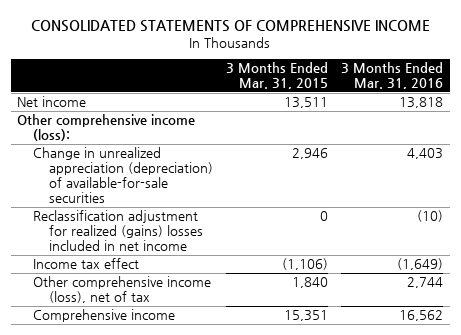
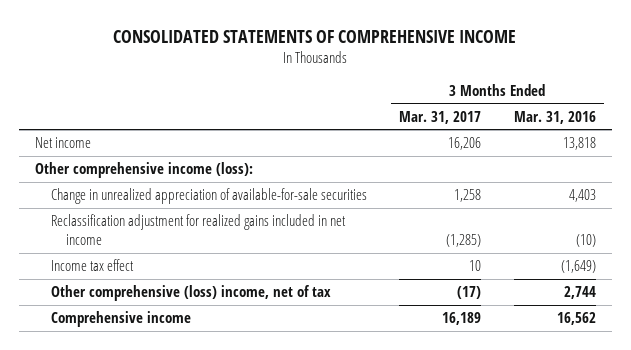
- | 3 Months Ended Mar. 31, 2015 | 3 Months Ended Mar. 31, 2016
+ | 3 Months Ended Mar. 31, 2017 | 3 Months Ended Mar. 31, 2016
- Change in unrealized appreciation (depreciation) of available-for-sale securities | 2,946 | 4,403
- Reclassification adjustment for realized (gains) losses included in net income | 0 | (10)
+ Change in unrealized appreciation of available-for-sale securities | 1,258 | 4,403
+ Reclassification adjustment for realized gains included in net income | (1,285) | (10)
- Other comprehensive income (loss), net of tax | 1,840 | 2,744
+ Other comprehensive (loss) income, net of tax | (17) | 2,744

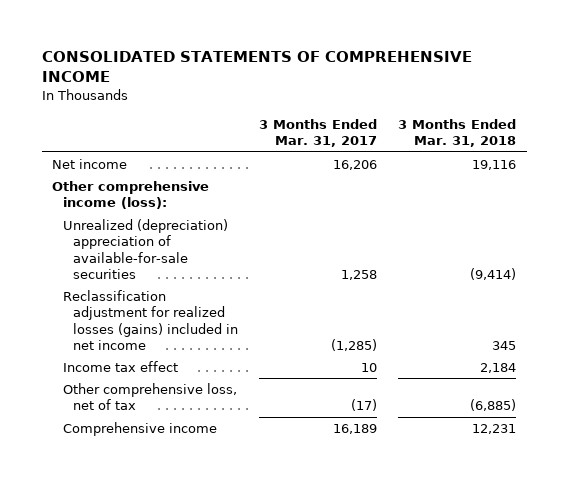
- | 3 Months Ended Mar. 31, 2017 | 3 Months Ended Mar. 31, 2016
+ | 3 Months Ended Mar. 31, 2017 | 3 Months Ended Mar. 31, 2018
- Change in unrealized appreciation of available-for-sale securities | 1,258 | 4,403
- Reclassification adjustment for realized gains included in net income | (1,285) | (10)
+ Unrealized (depreciation) appreciation of available-for-sale securities | 1,258 | (9,414)
+ Reclassification adjustment for realized losses (gains) included in net income | (1,285) | 345
- Other comprehensive (loss) income, net of tax | (17) | 2,744
+ Other comprehensive loss, net of tax | (17) | (6,885)

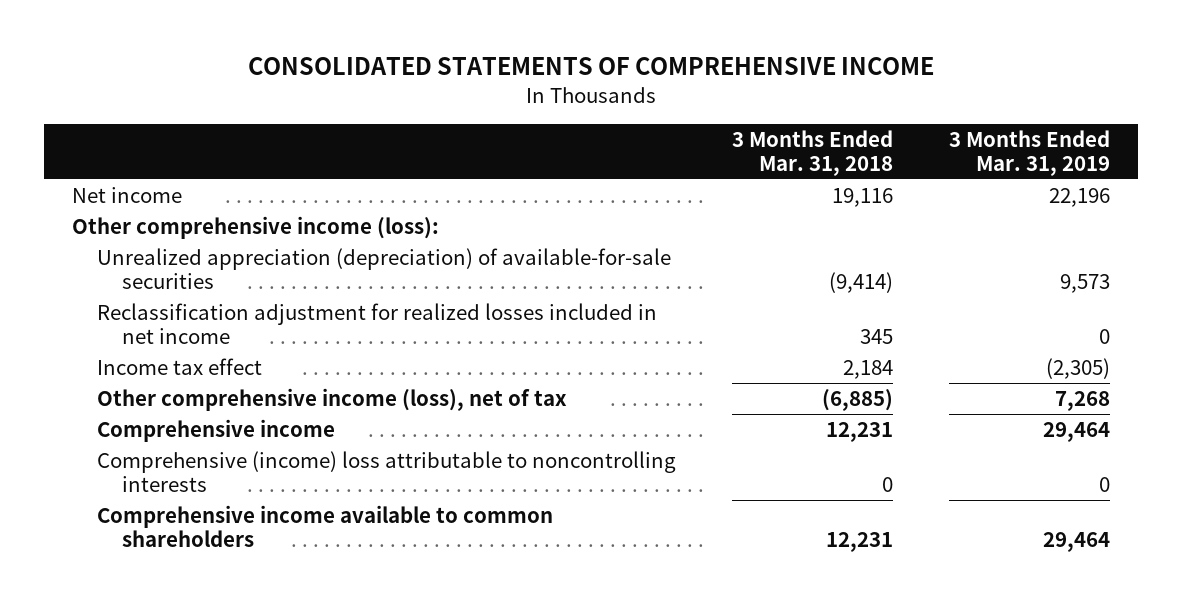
- | 3 Months Ended Mar. 31, 2017 | 3 Months Ended Mar. 31, 2018
+ | 3 Months Ended Mar. 31, 2018 | 3 Months Ended Mar. 31, 2019
- Unrealized (depreciation) appreciation of available-for-sale securities | 1,258 | (9,414)
- Reclassification adjustment for realized losses (gains) included in net income | (1,285) | 345
+ Unrealized appreciation (depreciation) of available-for-sale securities | (9,414) | 9,573
+ Reclassification adjustment for realized losses included in net income | 345 | 0
- Other comprehensive loss, net of tax | (17) | (6,885)
+ Other comprehensive income (loss), net of tax | (6,885) | 7,268
+ Comprehensive (income) loss attributable to noncontrolling interests | 0 | 0
+ Comprehensive income available to common shareholders | 12,231 | 29,464

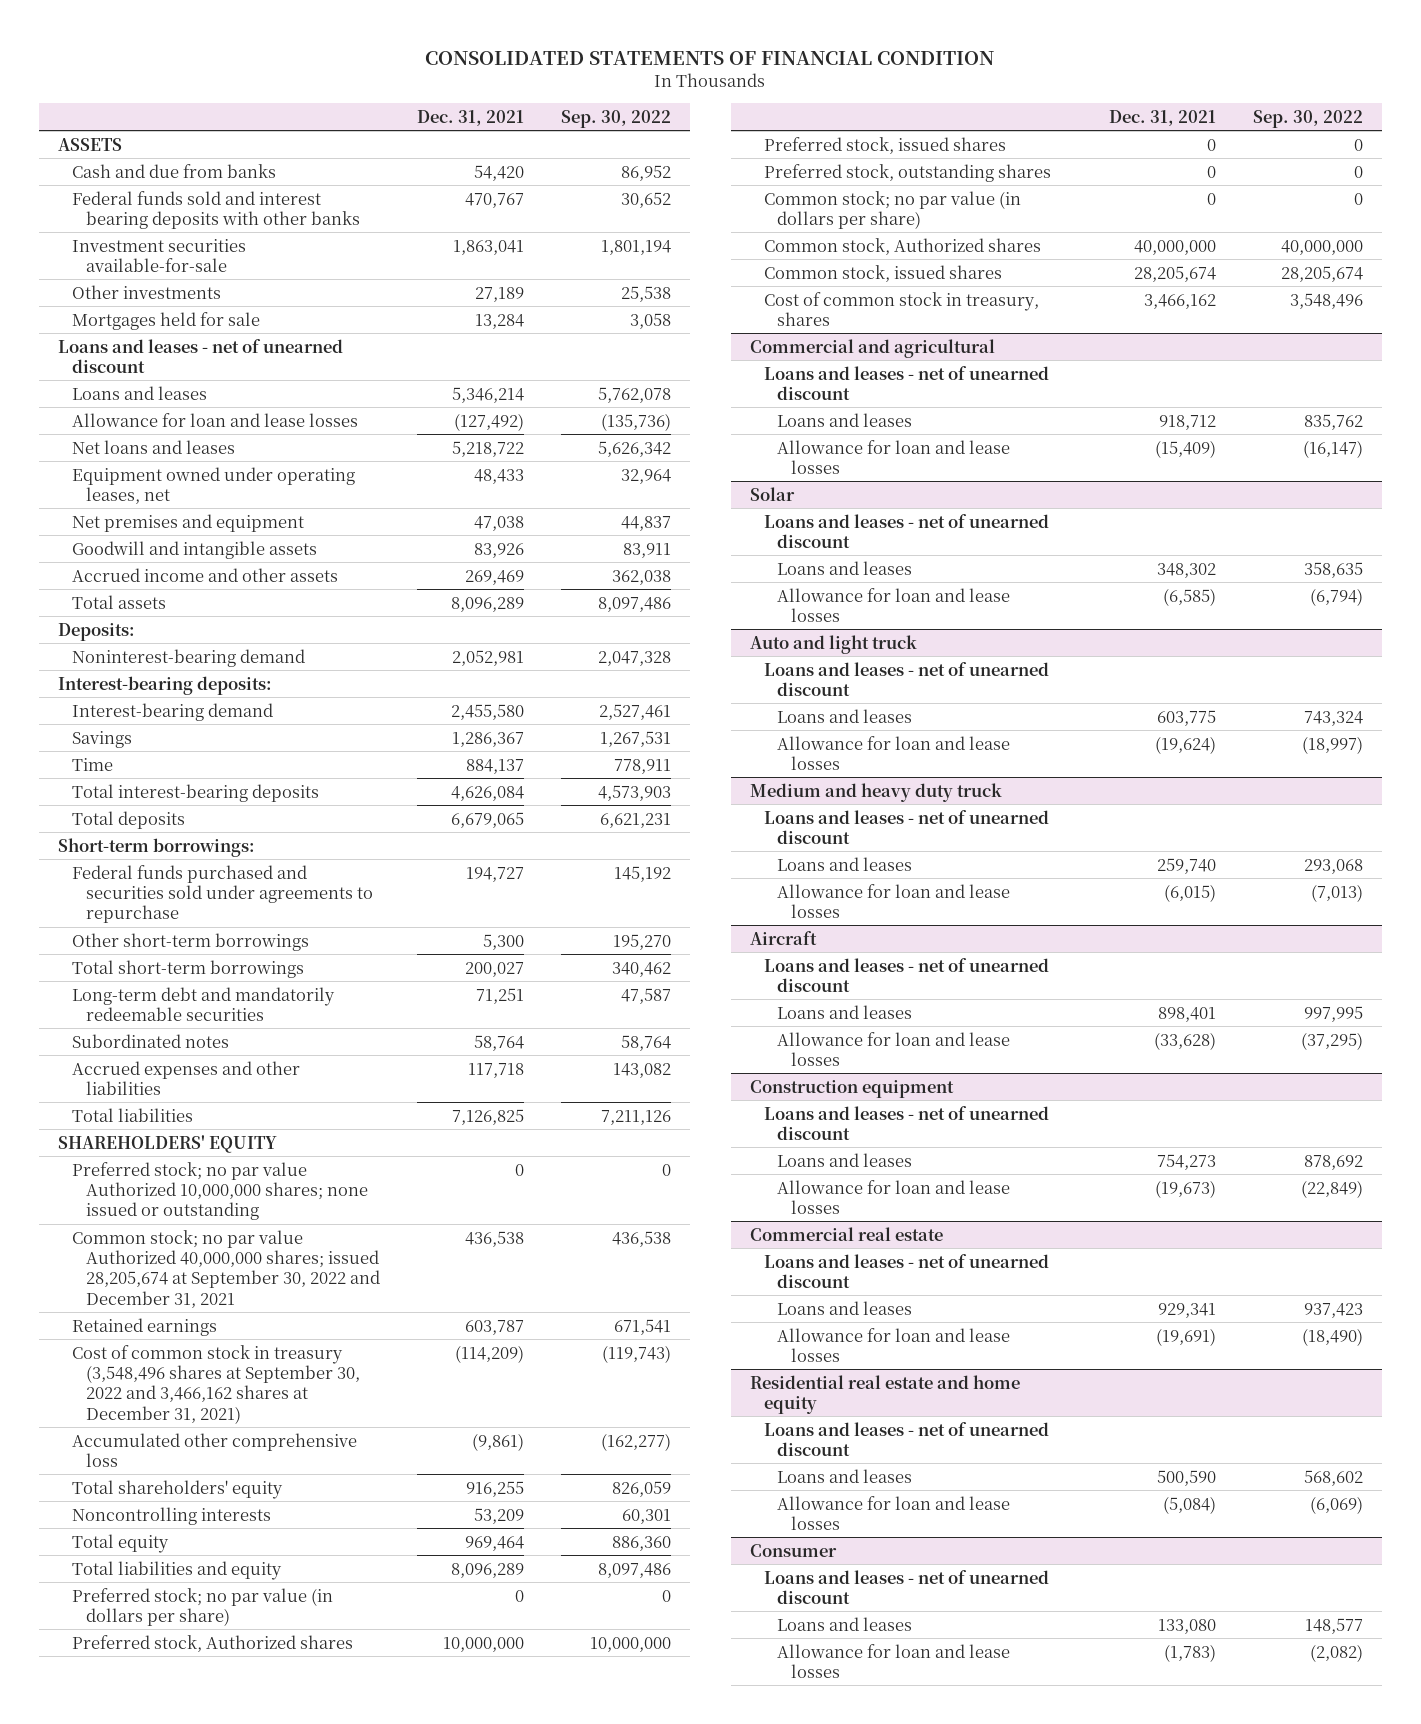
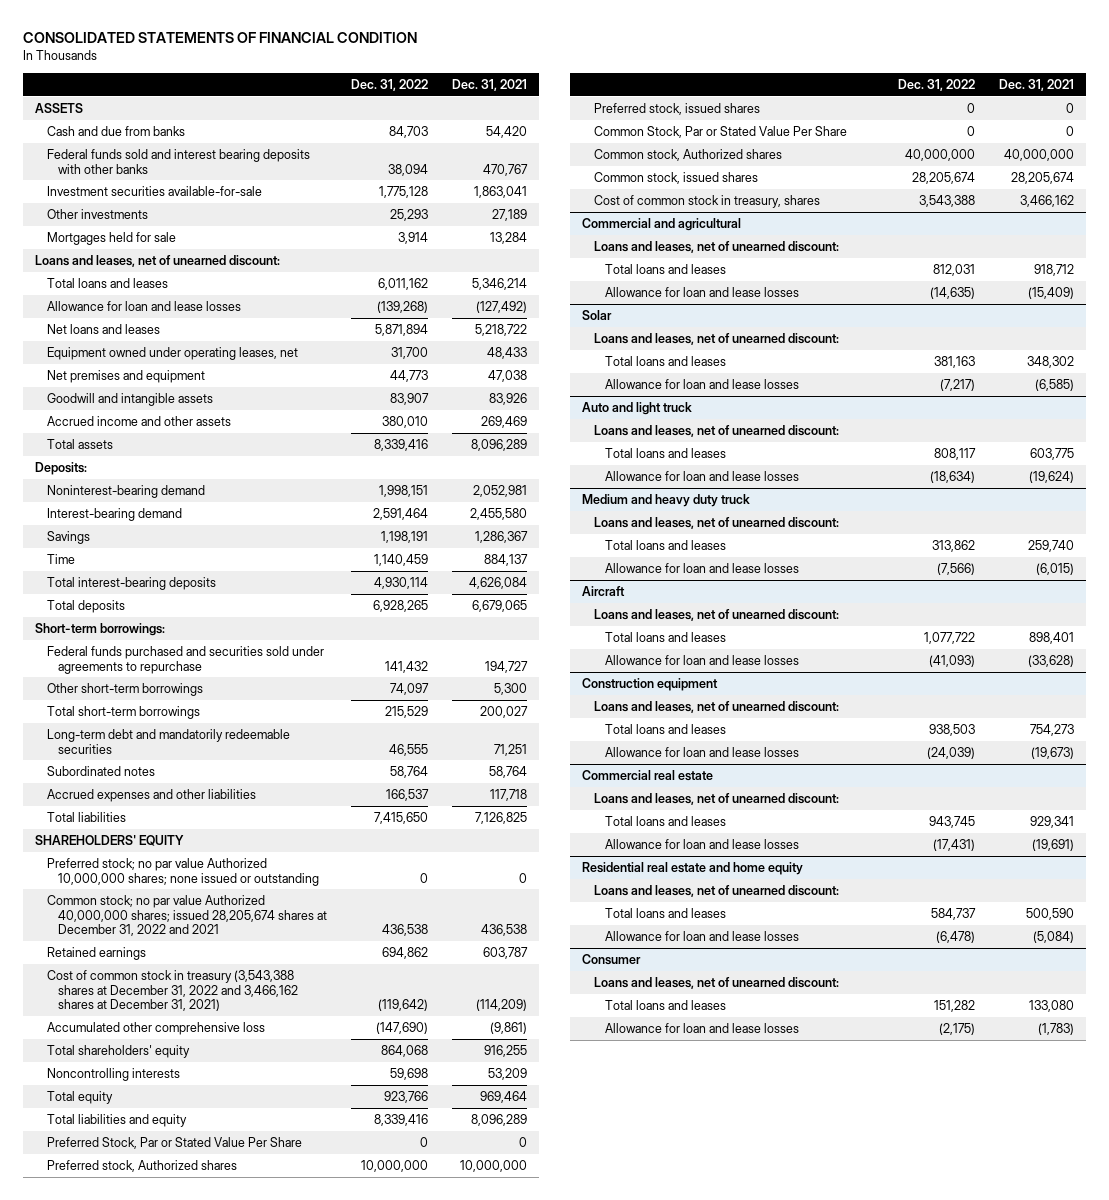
- | Dec. 31, 2021 | Sep. 30, 2022
+ | Dec. 31, 2022 | Dec. 31, 2021
- Loans and leases - net of unearned discount
- Loans and leases | 5,346,214 | 5,762,078
+ Loans and leases, net of unearned discount:
+ Total loans and leases | 6,011,162 | 5,346,214
- Interest-bearing deposits:
- Common stock; no par value Authorized 40,000,000 shares; issued 28,205,674 at September 30, 2022 and December 31, 2021 | 436,538 | 436,538
+ Common stock; no par value Authorized 40,000,000 shares; issued 28,205,674 shares at December 31, 2022 and 2021 | 436,538 | 436,538
- Cost of common stock in treasury (3,548,496 shares at September 30, 2022 and 3,466,162 shares at December 31, 2021) | (114,209) | (119,743)
+ Cost of common stock in treasury (3,543,388 shares at December 31, 2022 and 3,466,162 shares at December 31, 2021) | (119,642) | (114,209)
- Preferred stock; no par value (in dollars per share) | 0 | 0
+ Preferred Stock, Par or Stated Value Per Share | 0 | 0
- Preferred stock, outstanding shares | 0 | 0
- Common stock; no par value (in dollars per share) | 0 | 0
+ Common Stock, Par or Stated Value Per Share | 0 | 0
@ Commercial and agricultural
- Loans and leases - net of unearned discount
- Loans and leases | 918,712 | 835,762
+ Loans and leases, net of unearned discount:
+ Total loans and leases | 812,031 | 918,712
@ Solar
- Loans and leases - net of unearned discount
- Loans and leases | 348,302 | 358,635
+ Loans and leases, net of unearned discount:
+ Total loans and leases | 381,163 | 348,302
@ Auto and light truck
- Loans and leases - net of unearned discount
- Loans and leases | 603,775 | 743,324
+ Loans and leases, net of unearned discount:
+ Total loans and leases | 808,117 | 603,775
@ Medium and heavy duty truck
- Loans and leases - net of unearned discount
- Loans and leases | 259,740 | 293,068
+ Loans and leases, net of unearned discount:
+ Total loans and leases | 313,862 | 259,740
@ Aircraft
- Loans and leases - net of unearned discount
- Loans and leases | 898,401 | 997,995
+ Loans and leases, net of unearned discount:
+ Total loans and leases | 1,077,722 | 898,401
@ Construction equipment
- Loans and leases - net of unearned discount
- Loans and leases | 754,273 | 878,692
+ Loans and leases, net of unearned discount:
+ Total loans and leases | 938,503 | 754,273
@ Commercial real estate
- Loans and leases - net of unearned discount
- Loans and leases | 929,341 | 937,423
+ Loans and leases, net of unearned discount:
+ Total loans and leases | 943,745 | 929,341
@ Residential real estate and home equity
- Loans and leases - net of unearned discount
- Loans and leases | 500,590 | 568,602
+ Loans and leases, net of unearned discount:
+ Total loans and leases | 584,737 | 500,590
@ Consumer
- Loans and leases - net of unearned discount
- Loans and leases | 133,080 | 148,577
+ Loans and leases, net of unearned discount:
+ Total loans and leases | 151,282 | 133,080

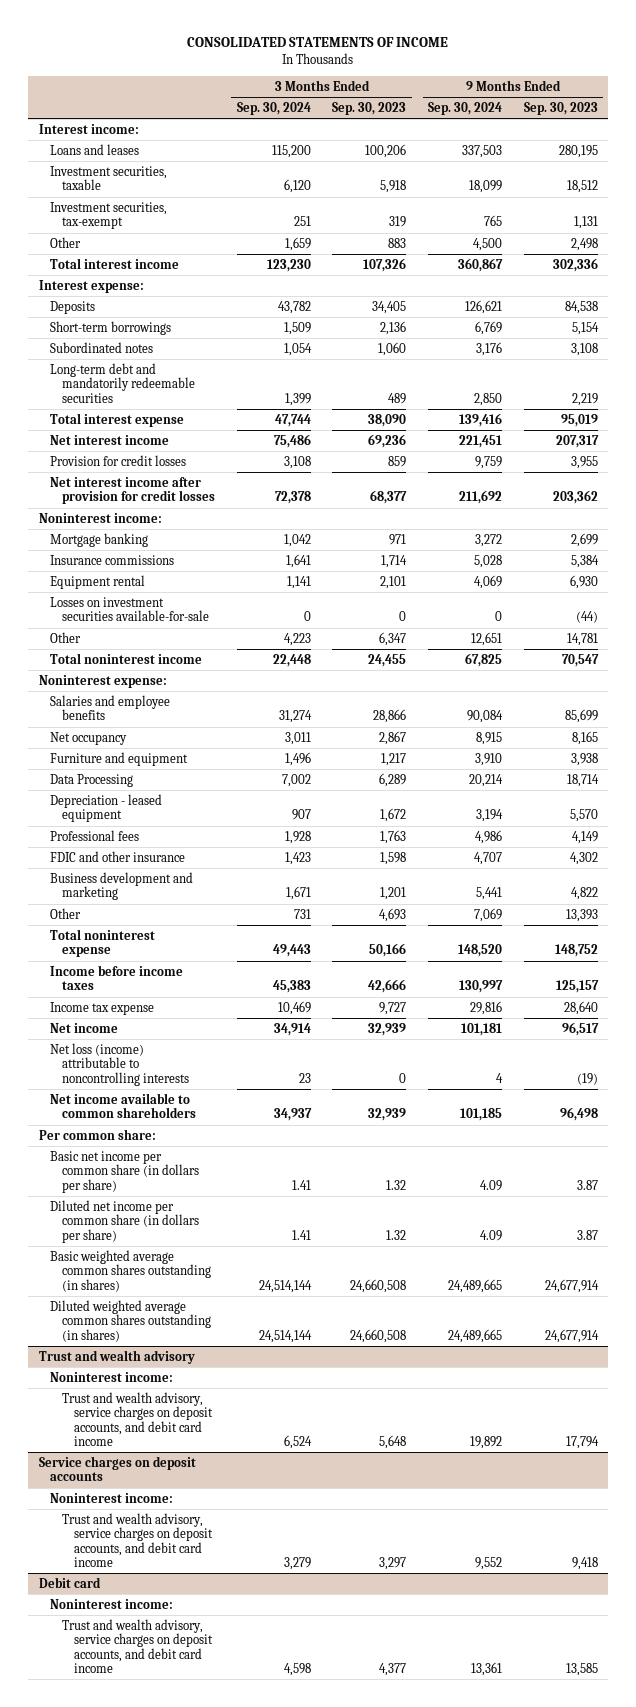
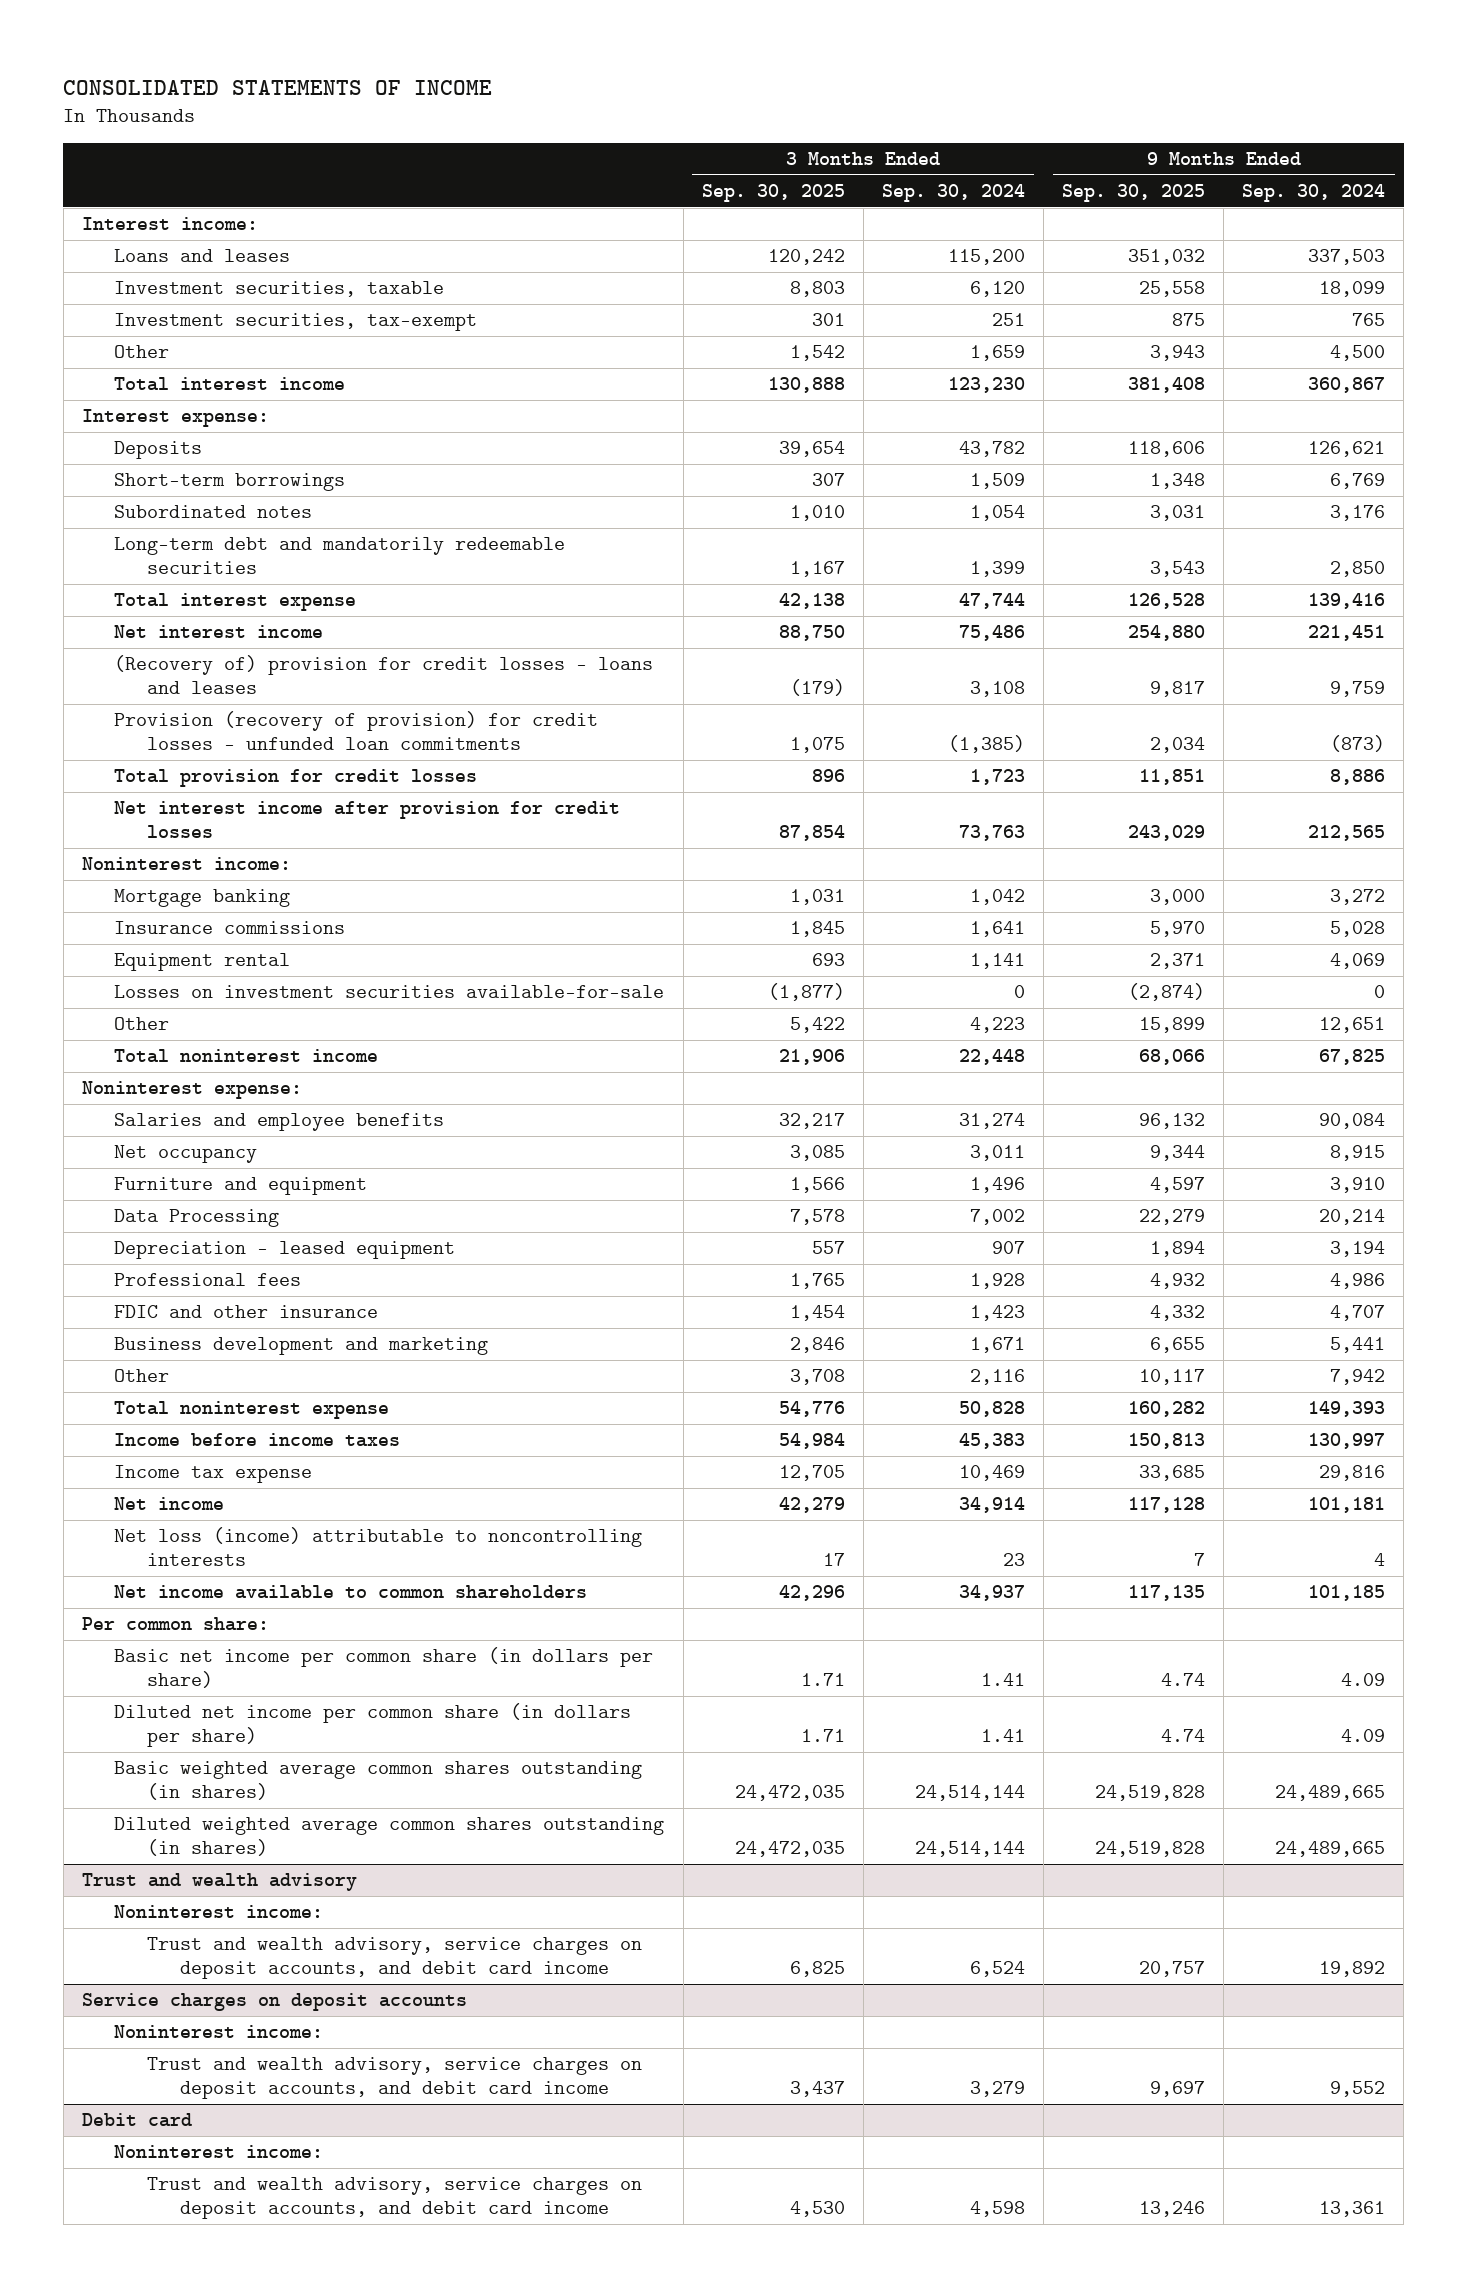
- | 3 Months Ended Sep. 30, 2024 | 3 Months Ended Sep. 30, 2023 | 9 Months Ended Sep. 30, 2024 | 9 Months Ended Sep. 30, 2023
+ | 3 Months Ended Sep. 30, 2025 | 3 Months Ended Sep. 30, 2024 | 9 Months Ended Sep. 30, 2025 | 9 Months Ended Sep. 30, 2024
- Provision for credit losses | 3,108 | 859 | 9,759 | 3,955
- Net interest income after provision for credit losses | 72,378 | 68,377 | 211,692 | 203,362
+ (Recovery of) provision for credit losses - loans and leases | (179) | 3,108 | 9,817 | 9,759
+ Provision (recovery of provision) for credit losses - unfunded loan commitments | 1,075 | (1,385) | 2,034 | (873)
+ Total provision for credit losses | 896 | 1,723 | 11,851 | 8,886
+ Net interest income after provision for credit losses | 87,854 | 73,763 | 243,029 | 212,565
- Other | 731 | 4,693 | 7,069 | 13,393
- Total noninterest expense | 49,443 | 50,166 | 148,520 | 148,752
+ Other | 3,708 | 2,116 | 10,117 | 7,942
+ Total noninterest expense | 54,776 | 50,828 | 160,282 | 149,393

